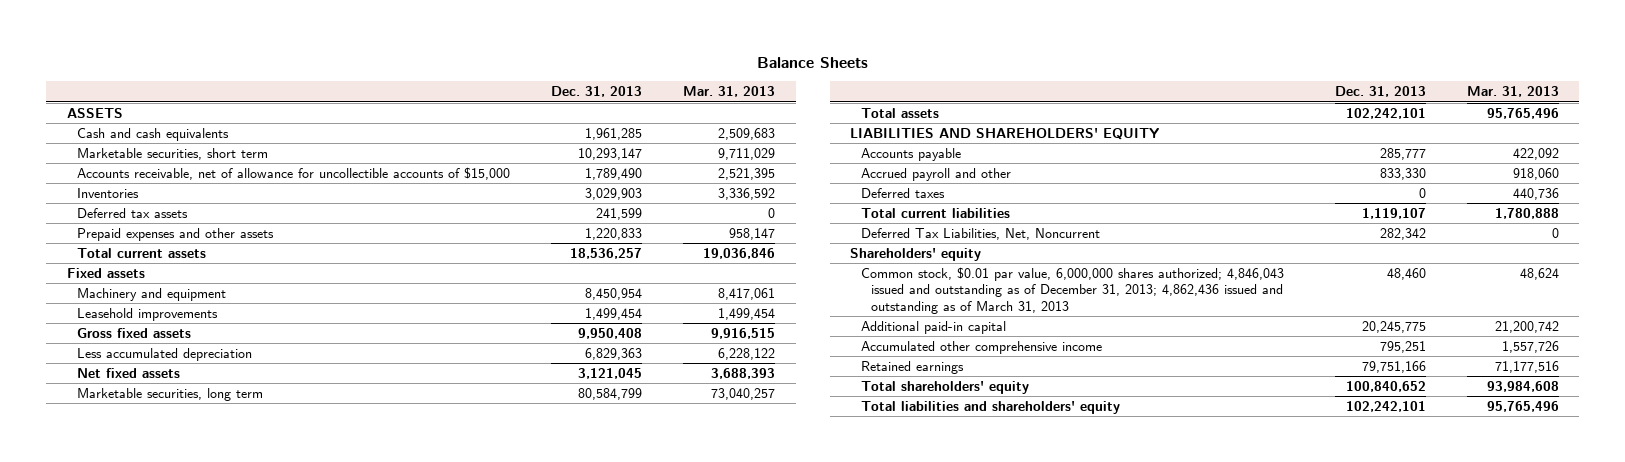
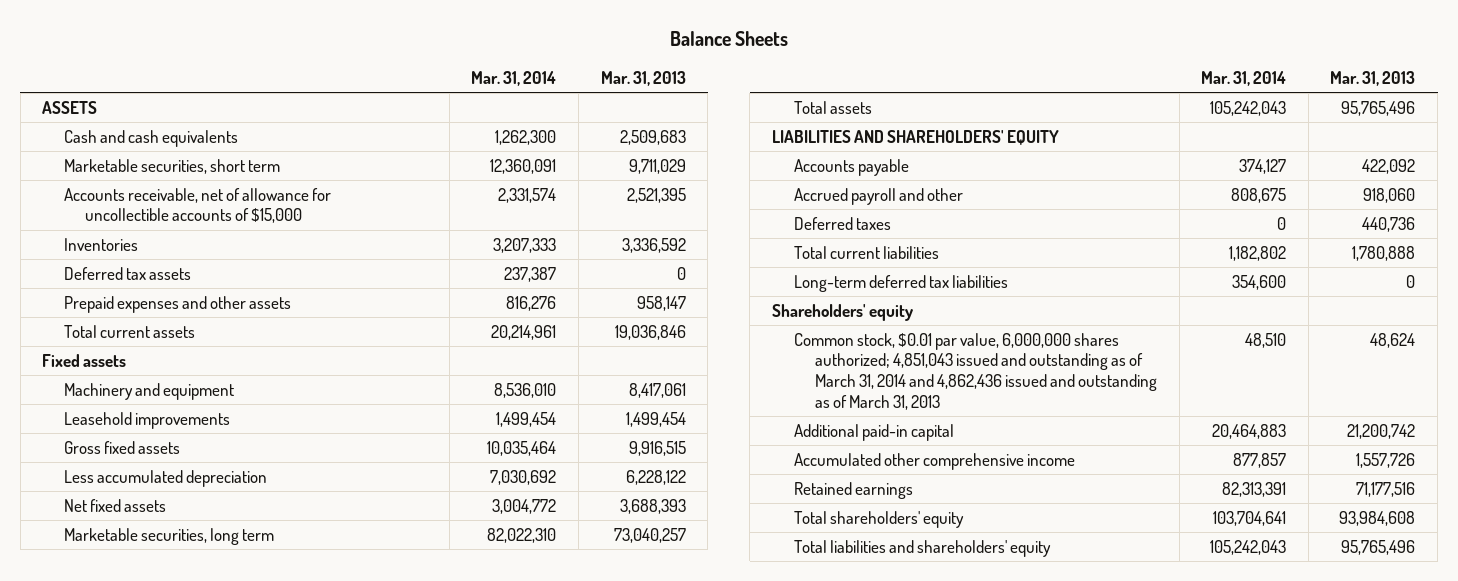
- | Dec. 31, 2013 | Mar. 31, 2013
+ | Mar. 31, 2014 | Mar. 31, 2013
- Deferred Tax Liabilities, Net, Noncurrent | 282,342 | 0
+ Long-term deferred tax liabilities | 354,600 | 0
- Common stock, $0.01 par value, 6,000,000 shares authorized; 4,846,043 issued and outstanding as of December 31, 2013; 4,862,436 issued and outstanding as of March 31, 2013 | 48,460 | 48,624
+ Common stock, $0.01 par value, 6,000,000 shares authorized; 4,851,043 issued and outstanding as of March 31, 2014 and 4,862,436 issued and outstanding as of March 31, 2013 | 48,510 | 48,624

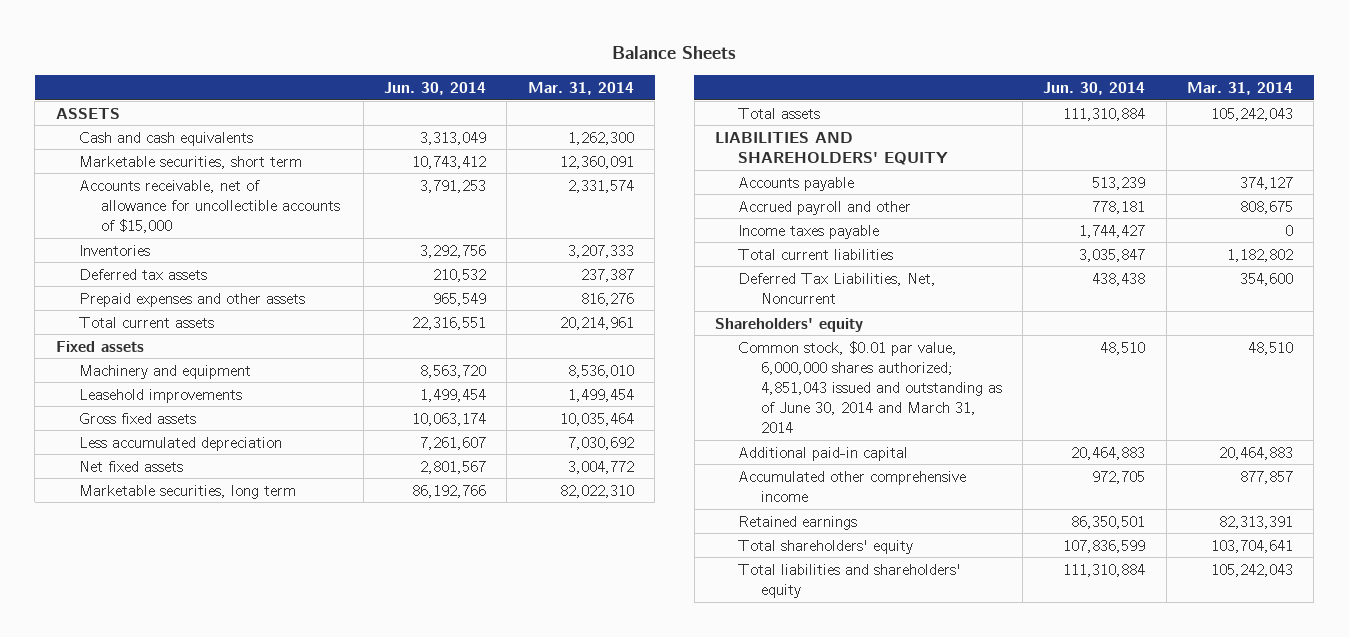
- | Mar. 31, 2014 | Mar. 31, 2013
+ | Jun. 30, 2014 | Mar. 31, 2014
- Deferred taxes | 0 | 440,736
+ Income taxes payable | 1,744,427 | 0
- Long-term deferred tax liabilities | 354,600 | 0
+ Deferred Tax Liabilities, Net, Noncurrent | 438,438 | 354,600
- Common stock, $0.01 par value, 6,000,000 shares authorized; 4,851,043 issued and outstanding as of March 31, 2014 and 4,862,436 issued and outstanding as of March 31, 2013 | 48,510 | 48,624
+ Common stock, $0.01 par value, 6,000,000 shares authorized; 4,851,043 issued and outstanding as of June 30, 2014 and March 31, 2014 | 48,510 | 48,510

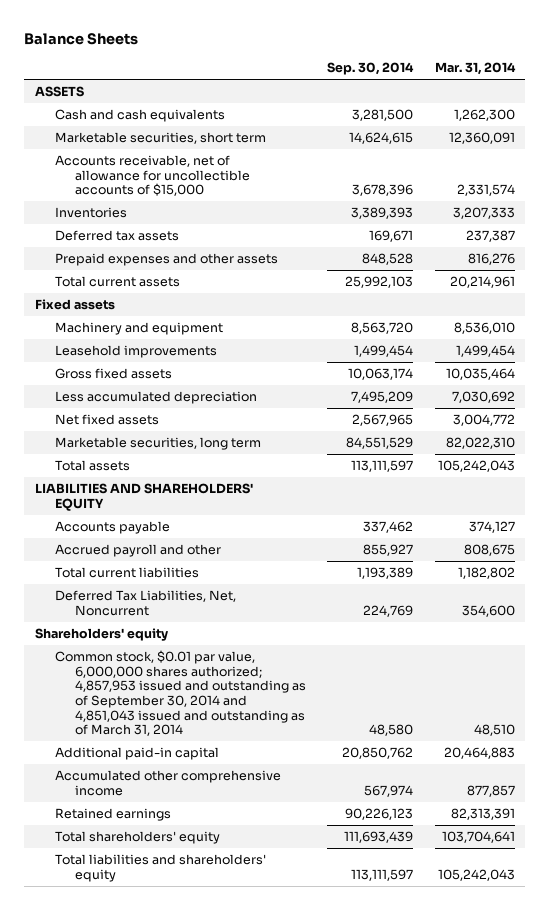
- | Jun. 30, 2014 | Mar. 31, 2014
+ | Sep. 30, 2014 | Mar. 31, 2014
- Income taxes payable | 1,744,427 | 0
- Common stock, $0.01 par value, 6,000,000 shares authorized; 4,851,043 issued and outstanding as of June 30, 2014 and March 31, 2014 | 48,510 | 48,510
+ Common stock, $0.01 par value, 6,000,000 shares authorized; 4,857,953 issued and outstanding as of September 30, 2014 and 4,851,043 issued and outstanding as of March 31, 2014 | 48,580 | 48,510

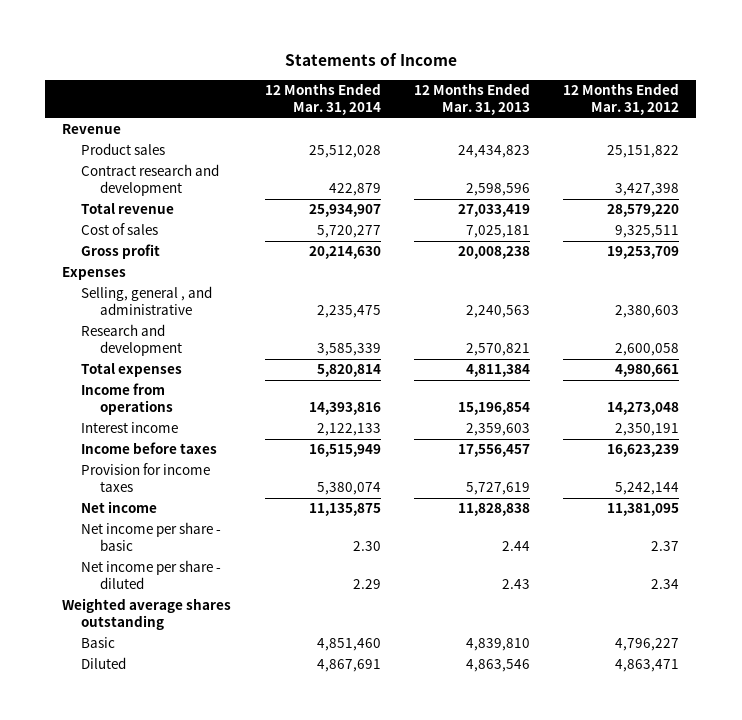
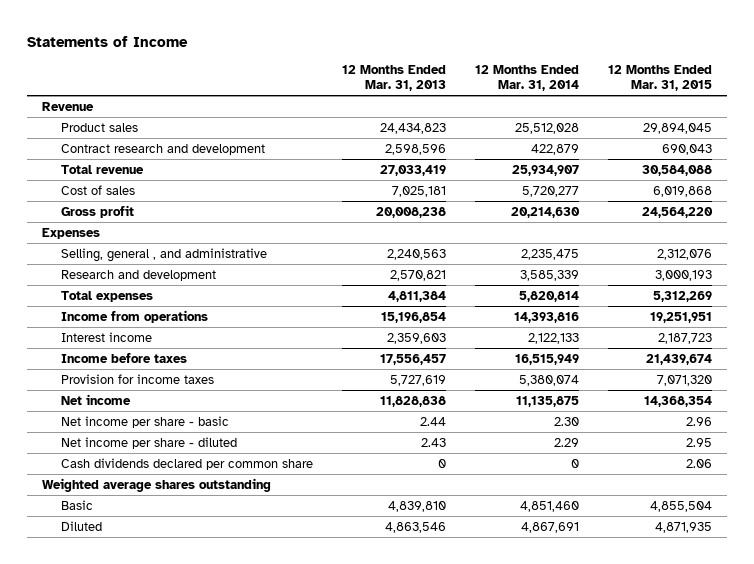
- | 12 Months Ended Mar. 31, 2014 | 12 Months Ended Mar. 31, 2013 | 12 Months Ended Mar. 31, 2012
+ | 12 Months Ended Mar. 31, 2013 | 12 Months Ended Mar. 31, 2014 | 12 Months Ended Mar. 31, 2015
+ Cash dividends declared per common share | 0 | 0 | 2.06

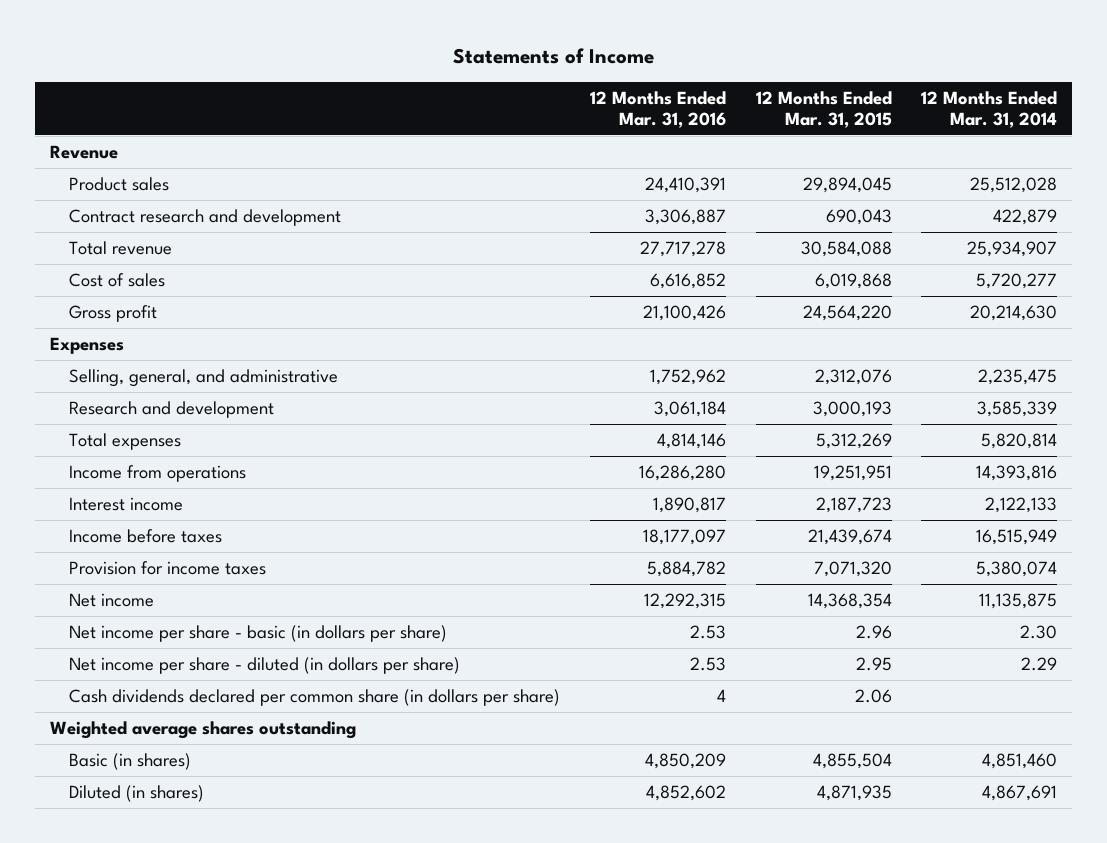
- | 12 Months Ended Mar. 31, 2013 | 12 Months Ended Mar. 31, 2014 | 12 Months Ended Mar. 31, 2015
+ | 12 Months Ended Mar. 31, 2016 | 12 Months Ended Mar. 31, 2015 | 12 Months Ended Mar. 31, 2014
- Selling, general , and administrative | 2,240,563 | 2,235,475 | 2,312,076
+ Selling, general, and administrative | 1,752,962 | 2,312,076 | 2,235,475
- Net income per share - basic | 2.44 | 2.30 | 2.96
- Net income per share - diluted | 2.43 | 2.29 | 2.95
- Cash dividends declared per common share | 0 | 0 | 2.06
+ Net income per share - basic (in dollars per share) | 2.53 | 2.96 | 2.30
+ Net income per share - diluted (in dollars per share) | 2.53 | 2.95 | 2.29
+ Cash dividends declared per common share (in dollars per share) | 4 | 2.06 |
- Basic | 4,839,810 | 4,851,460 | 4,855,504
- Diluted | 4,863,546 | 4,867,691 | 4,871,935
+ Basic (in shares) | 4,850,209 | 4,855,504 | 4,851,460
+ Diluted (in shares) | 4,852,602 | 4,871,935 | 4,867,691

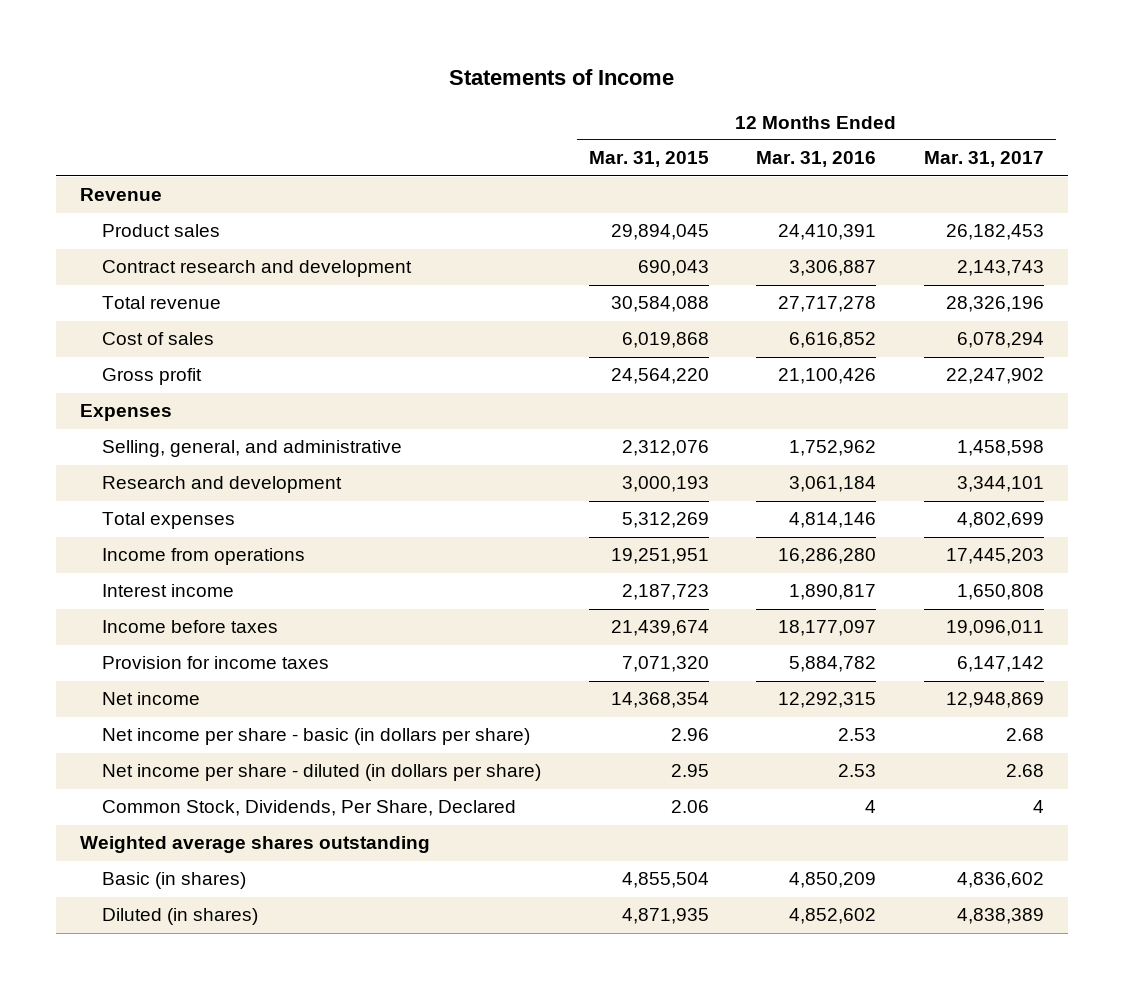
- | 12 Months Ended Mar. 31, 2016 | 12 Months Ended Mar. 31, 2015 | 12 Months Ended Mar. 31, 2014
+ | 12 Months Ended Mar. 31, 2015 | 12 Months Ended Mar. 31, 2016 | 12 Months Ended Mar. 31, 2017
- Cash dividends declared per common share (in dollars per share) | 4 | 2.06 |
+ Common Stock, Dividends, Per Share, Declared | 2.06 | 4 | 4

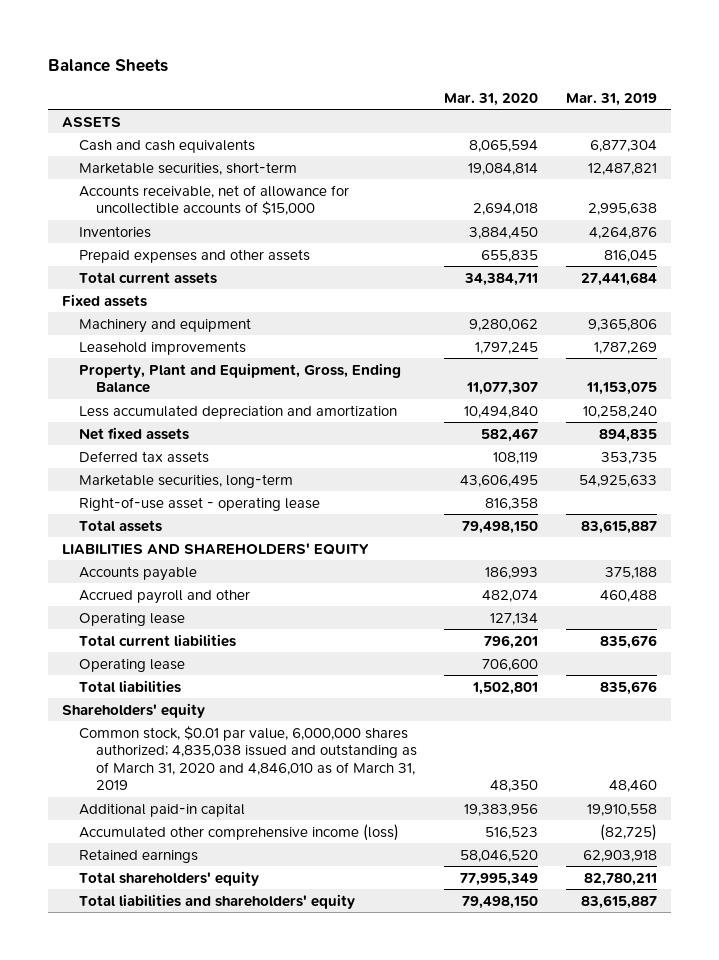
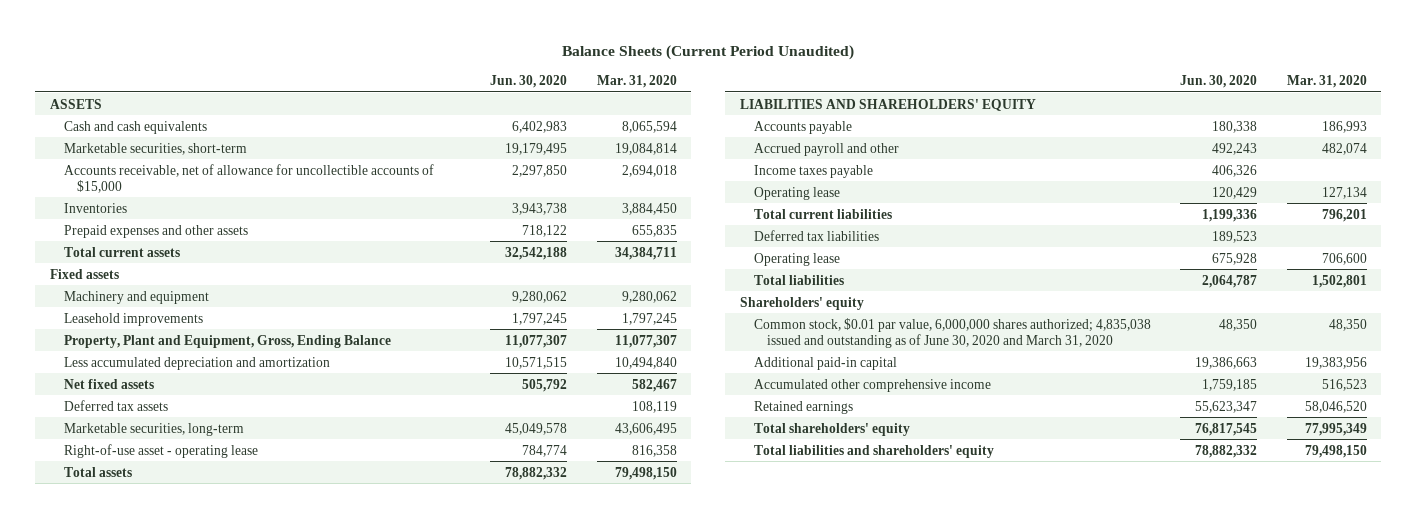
- Balance Sheets
+ Balance Sheets (Current Period Unaudited)
- | Mar. 31, 2020 | Mar. 31, 2019
+ | Jun. 30, 2020 | Mar. 31, 2020
+ Income taxes payable | 406,326 |
+ Deferred tax liabilities | 189,523 |
- Common stock, $0.01 par value, 6,000,000 shares authorized; 4,835,038 issued and outstanding as of March 31, 2020 and 4,846,010 as of March 31, 2019 | 48,350 | 48,460
+ Common stock, $0.01 par value, 6,000,000 shares authorized; 4,835,038 issued and outstanding as of June 30, 2020 and March 31, 2020 | 48,350 | 48,350
- Accumulated other comprehensive income (loss) | 516,523 | (82,725)
+ Accumulated other comprehensive income | 1,759,185 | 516,523

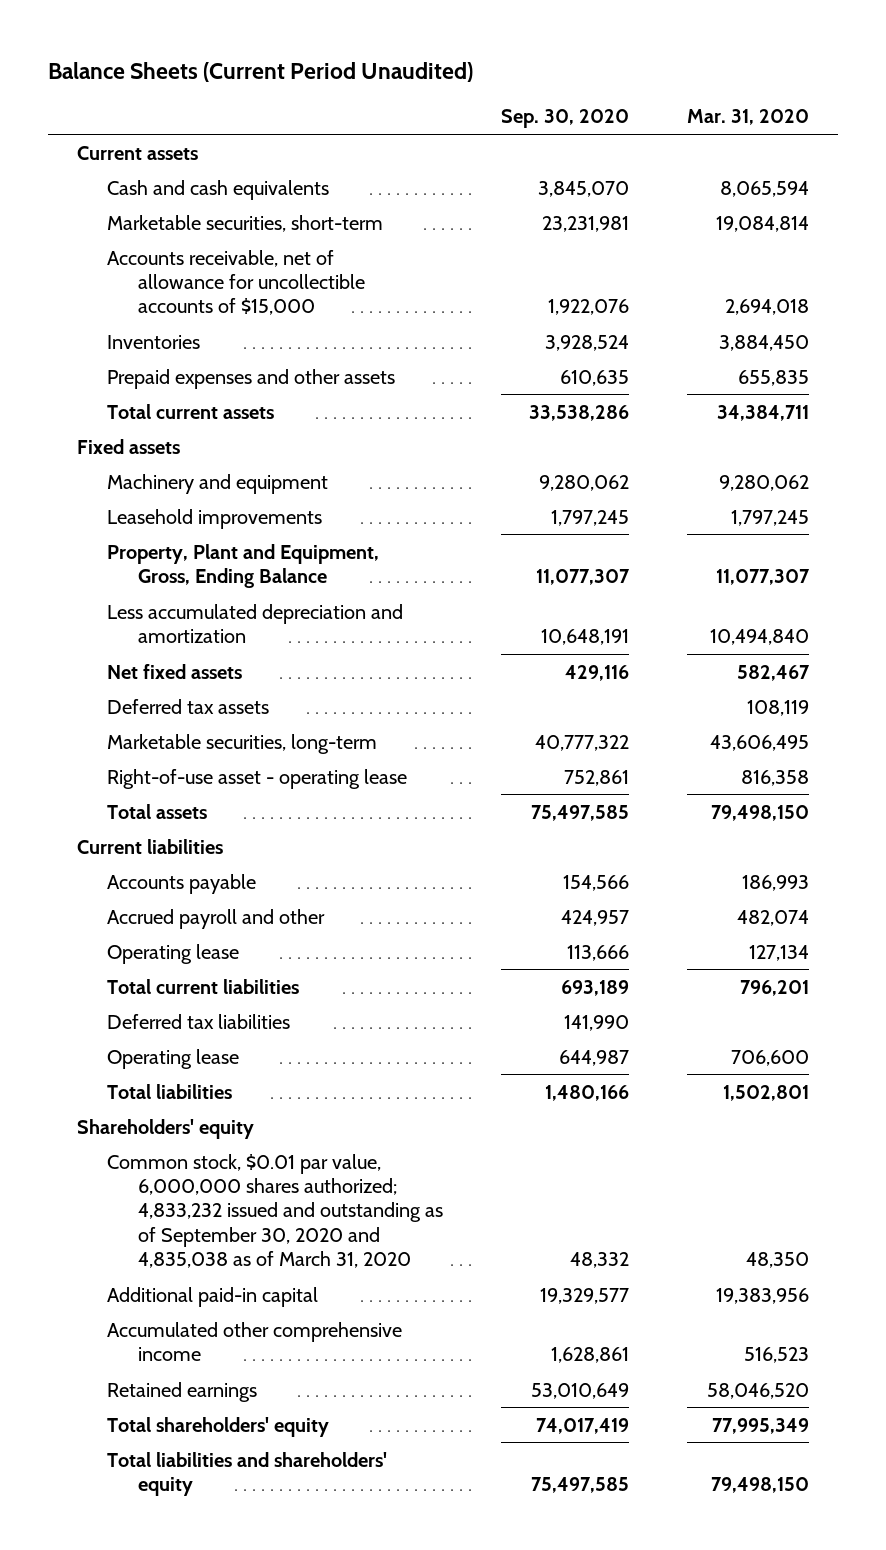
- | Jun. 30, 2020 | Mar. 31, 2020
+ | Sep. 30, 2020 | Mar. 31, 2020
- ASSETS
+ Current assets
- LIABILITIES AND SHAREHOLDERS' EQUITY
+ Current liabilities
- Income taxes payable | 406,326 |
- Common stock, $0.01 par value, 6,000,000 shares authorized; 4,835,038 issued and outstanding as of June 30, 2020 and March 31, 2020 | 48,350 | 48,350
+ Common stock, $0.01 par value, 6,000,000 shares authorized; 4,833,232 issued and outstanding as of September 30, 2020 and 4,835,038 as of March 31, 2020 | 48,332 | 48,350

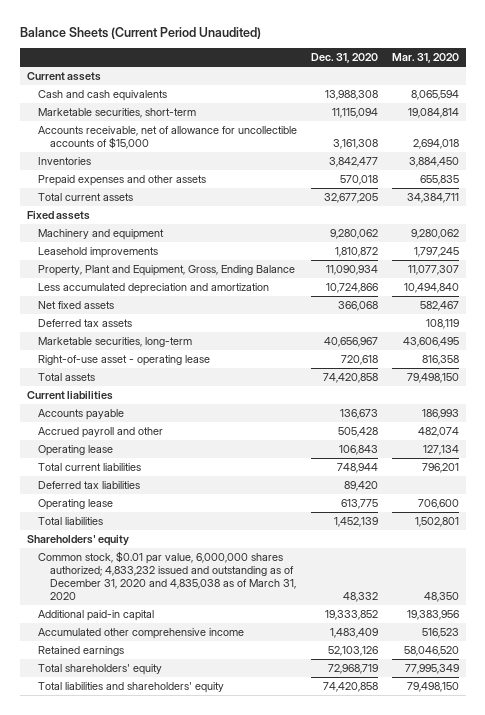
- | Sep. 30, 2020 | Mar. 31, 2020
+ | Dec. 31, 2020 | Mar. 31, 2020
- Common stock, $0.01 par value, 6,000,000 shares authorized; 4,833,232 issued and outstanding as of September 30, 2020 and 4,835,038 as of March 31, 2020 | 48,332 | 48,350
+ Common stock, $0.01 par value, 6,000,000 shares authorized; 4,833,232 issued and outstanding as of December 31, 2020 and 4,835,038 as of March 31, 2020 | 48,332 | 48,350

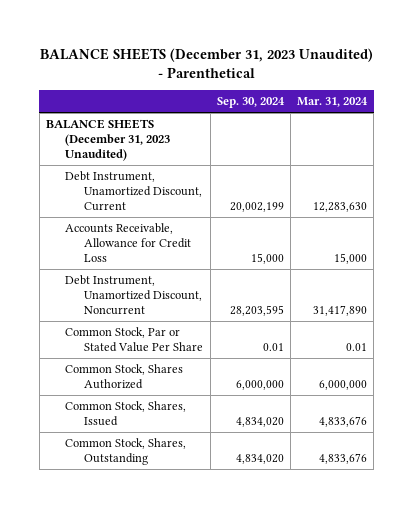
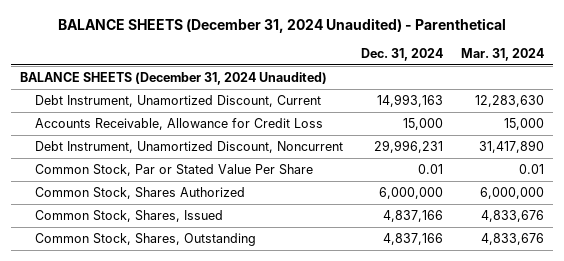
- BALANCE SHEETS (December 31, 2023 Unaudited) - Parenthetical
+ BALANCE SHEETS (December 31, 2024 Unaudited) - Parenthetical
- | Sep. 30, 2024 | Mar. 31, 2024
+ | Dec. 31, 2024 | Mar. 31, 2024
- BALANCE SHEETS (December 31, 2023 Unaudited)
+ BALANCE SHEETS (December 31, 2024 Unaudited)

